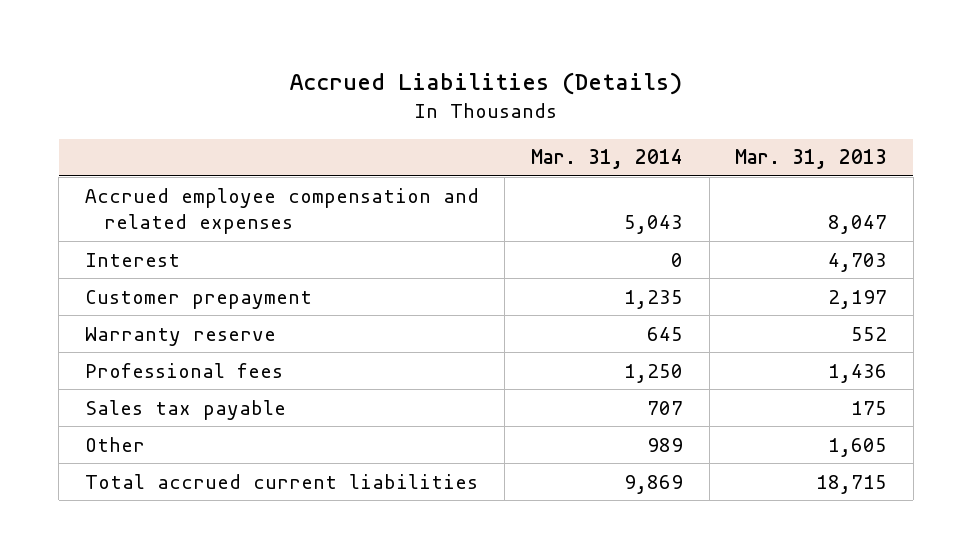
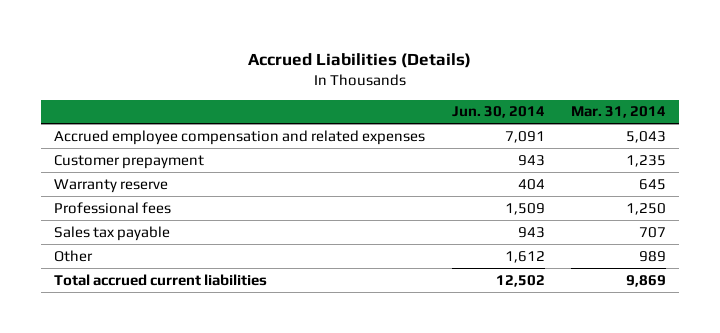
- | Mar. 31, 2014 | Mar. 31, 2013
+ | Jun. 30, 2014 | Mar. 31, 2014
- Interest | 0 | 4,703

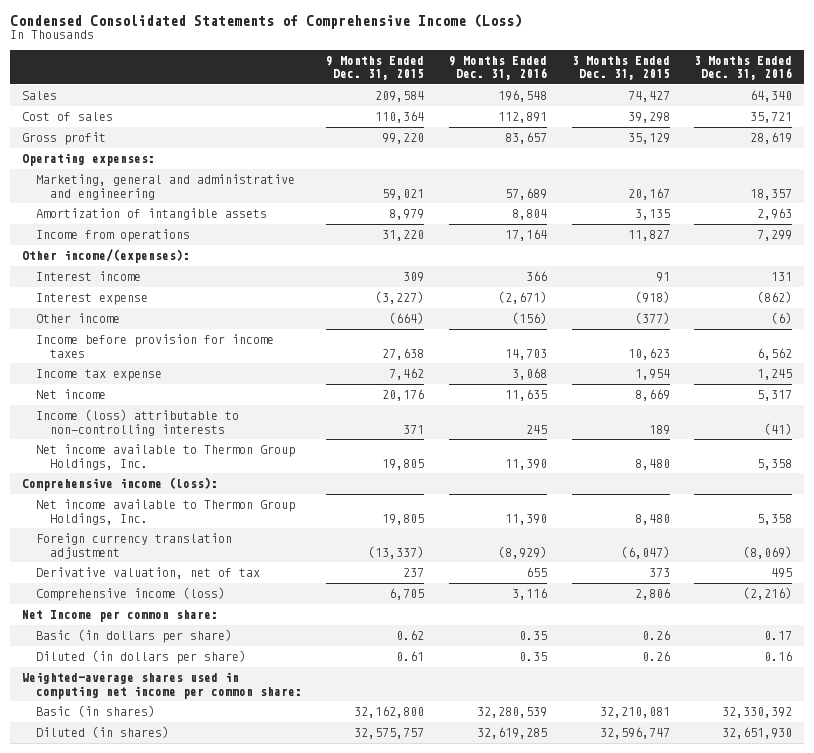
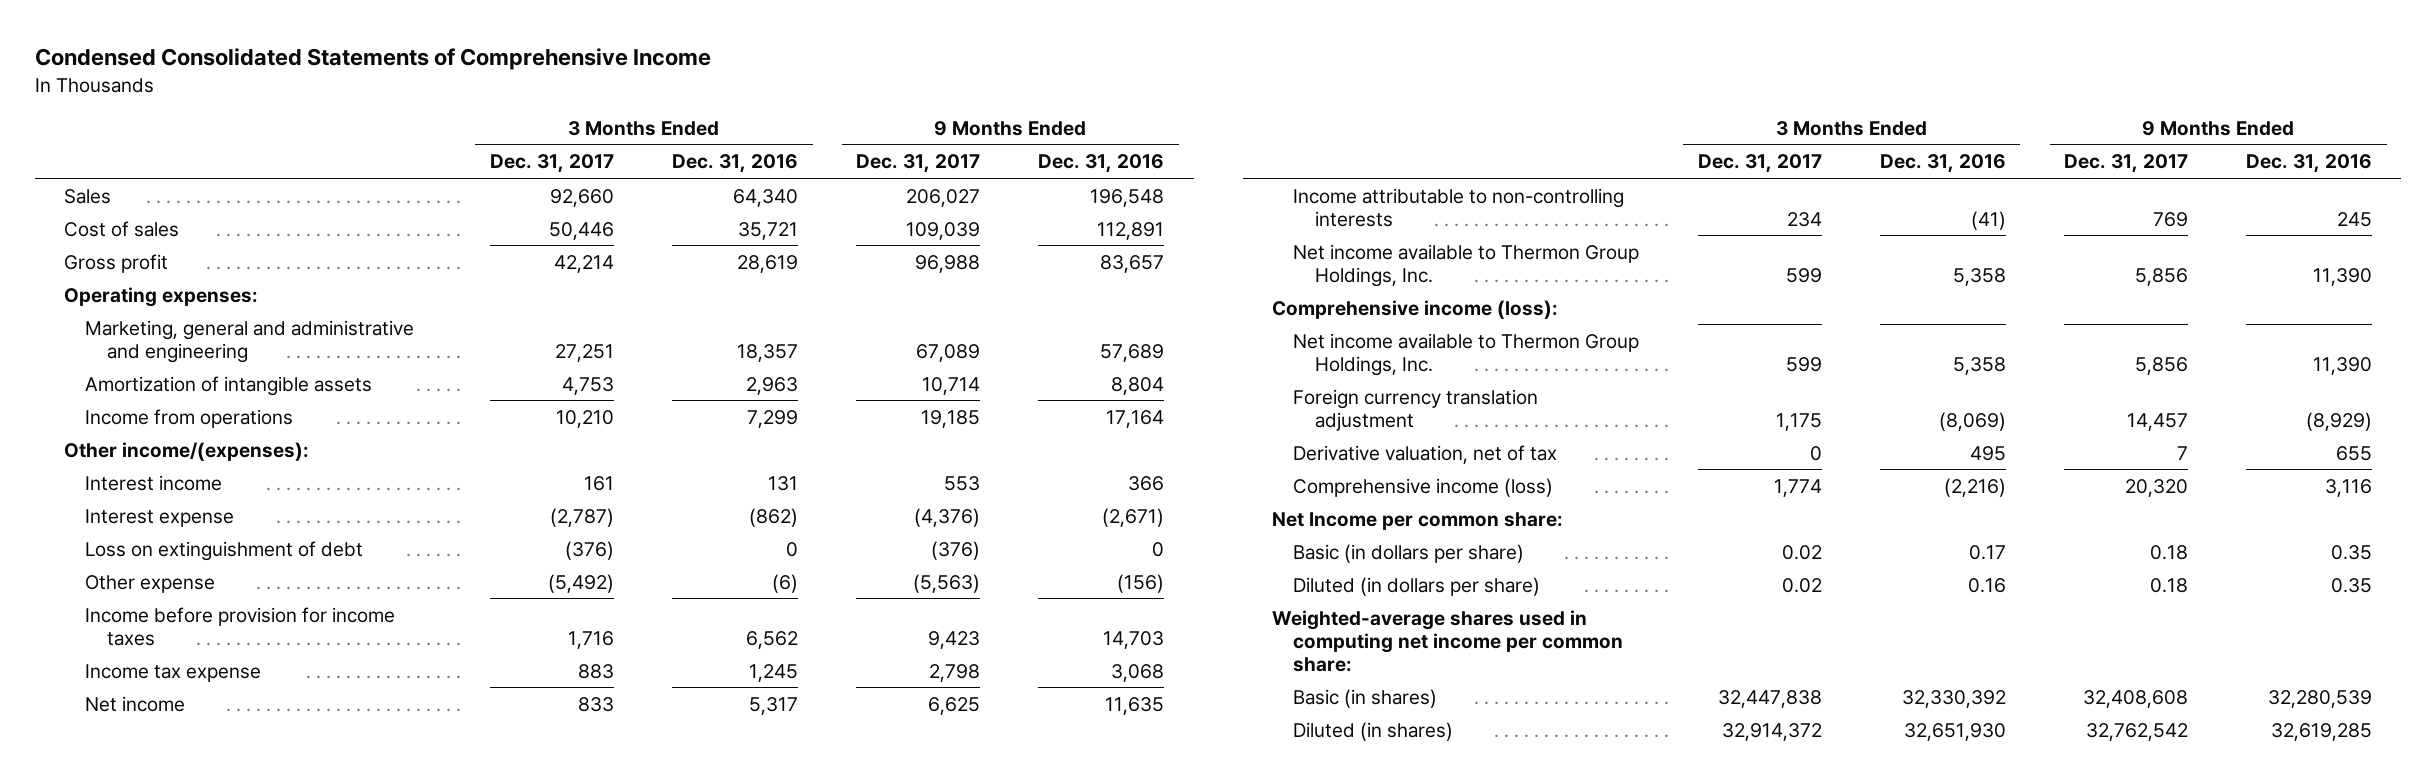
- Condensed Consolidated Statements of Comprehensive Income (Loss)
+ Condensed Consolidated Statements of Comprehensive Income
- | 9 Months Ended Dec. 31, 2015 | 9 Months Ended Dec. 31, 2016 | 3 Months Ended Dec. 31, 2015 | 3 Months Ended Dec. 31, 2016
+ | 3 Months Ended Dec. 31, 2017 | 3 Months Ended Dec. 31, 2016 | 9 Months Ended Dec. 31, 2017 | 9 Months Ended Dec. 31, 2016
- Other income | (664) | (156) | (377) | (6)
+ Loss on extinguishment of debt | (376) | 0 | (376) | 0
+ Other expense | (5,492) | (6) | (5,563) | (156)
- Income (loss) attributable to non-controlling interests | 371 | 245 | 189 | (41)
+ Income attributable to non-controlling interests | 234 | (41) | 769 | 245

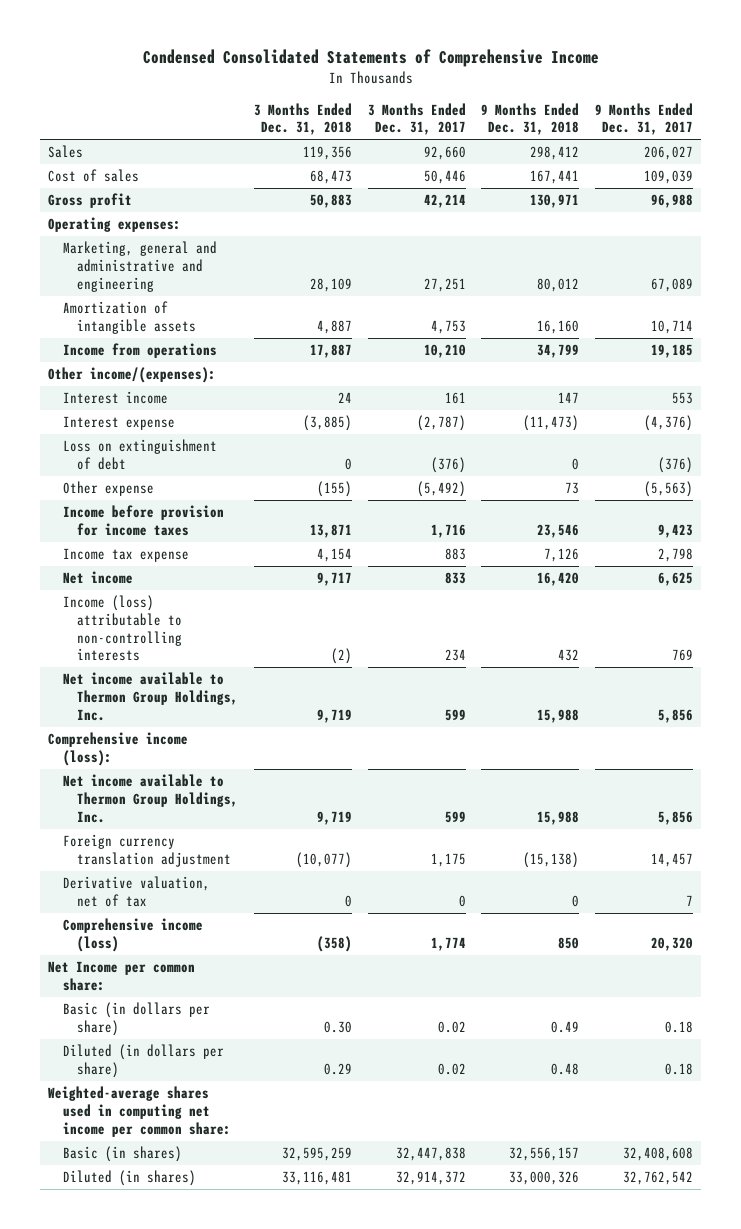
- | 3 Months Ended Dec. 31, 2017 | 3 Months Ended Dec. 31, 2016 | 9 Months Ended Dec. 31, 2017 | 9 Months Ended Dec. 31, 2016
+ | 3 Months Ended Dec. 31, 2018 | 3 Months Ended Dec. 31, 2017 | 9 Months Ended Dec. 31, 2018 | 9 Months Ended Dec. 31, 2017
- Income attributable to non-controlling interests | 234 | (41) | 769 | 245
+ Income (loss) attributable to non-controlling interests | (2) | 234 | 432 | 769

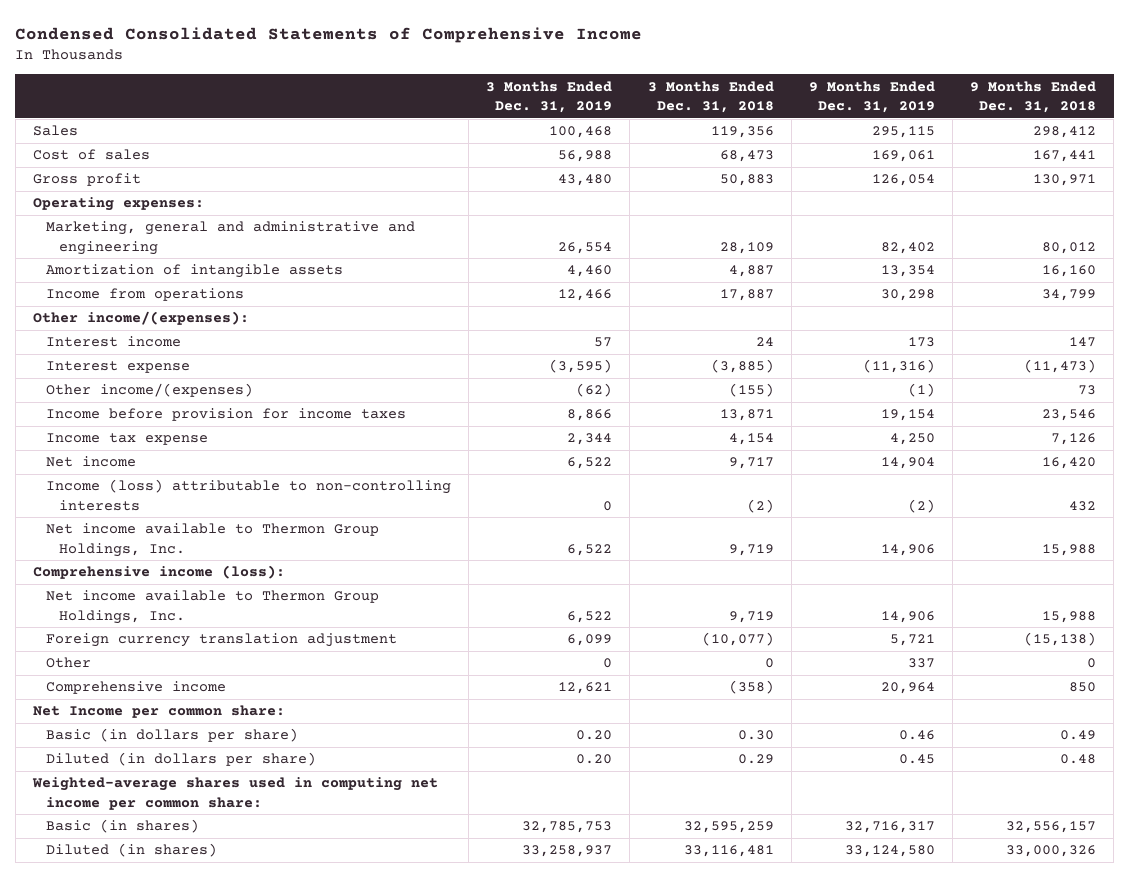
- | 3 Months Ended Dec. 31, 2018 | 3 Months Ended Dec. 31, 2017 | 9 Months Ended Dec. 31, 2018 | 9 Months Ended Dec. 31, 2017
+ | 3 Months Ended Dec. 31, 2019 | 3 Months Ended Dec. 31, 2018 | 9 Months Ended Dec. 31, 2019 | 9 Months Ended Dec. 31, 2018
- Loss on extinguishment of debt | 0 | (376) | 0 | (376)
- Other expense | (155) | (5,492) | 73 | (5,563)
+ Other income/(expenses) | (62) | (155) | (1) | 73
- Derivative valuation, net of tax | 0 | 0 | 0 | 7
- Comprehensive income (loss) | (358) | 1,774 | 850 | 20,320
+ Other | 0 | 0 | 337 | 0
+ Comprehensive income | 12,621 | (358) | 20,964 | 850

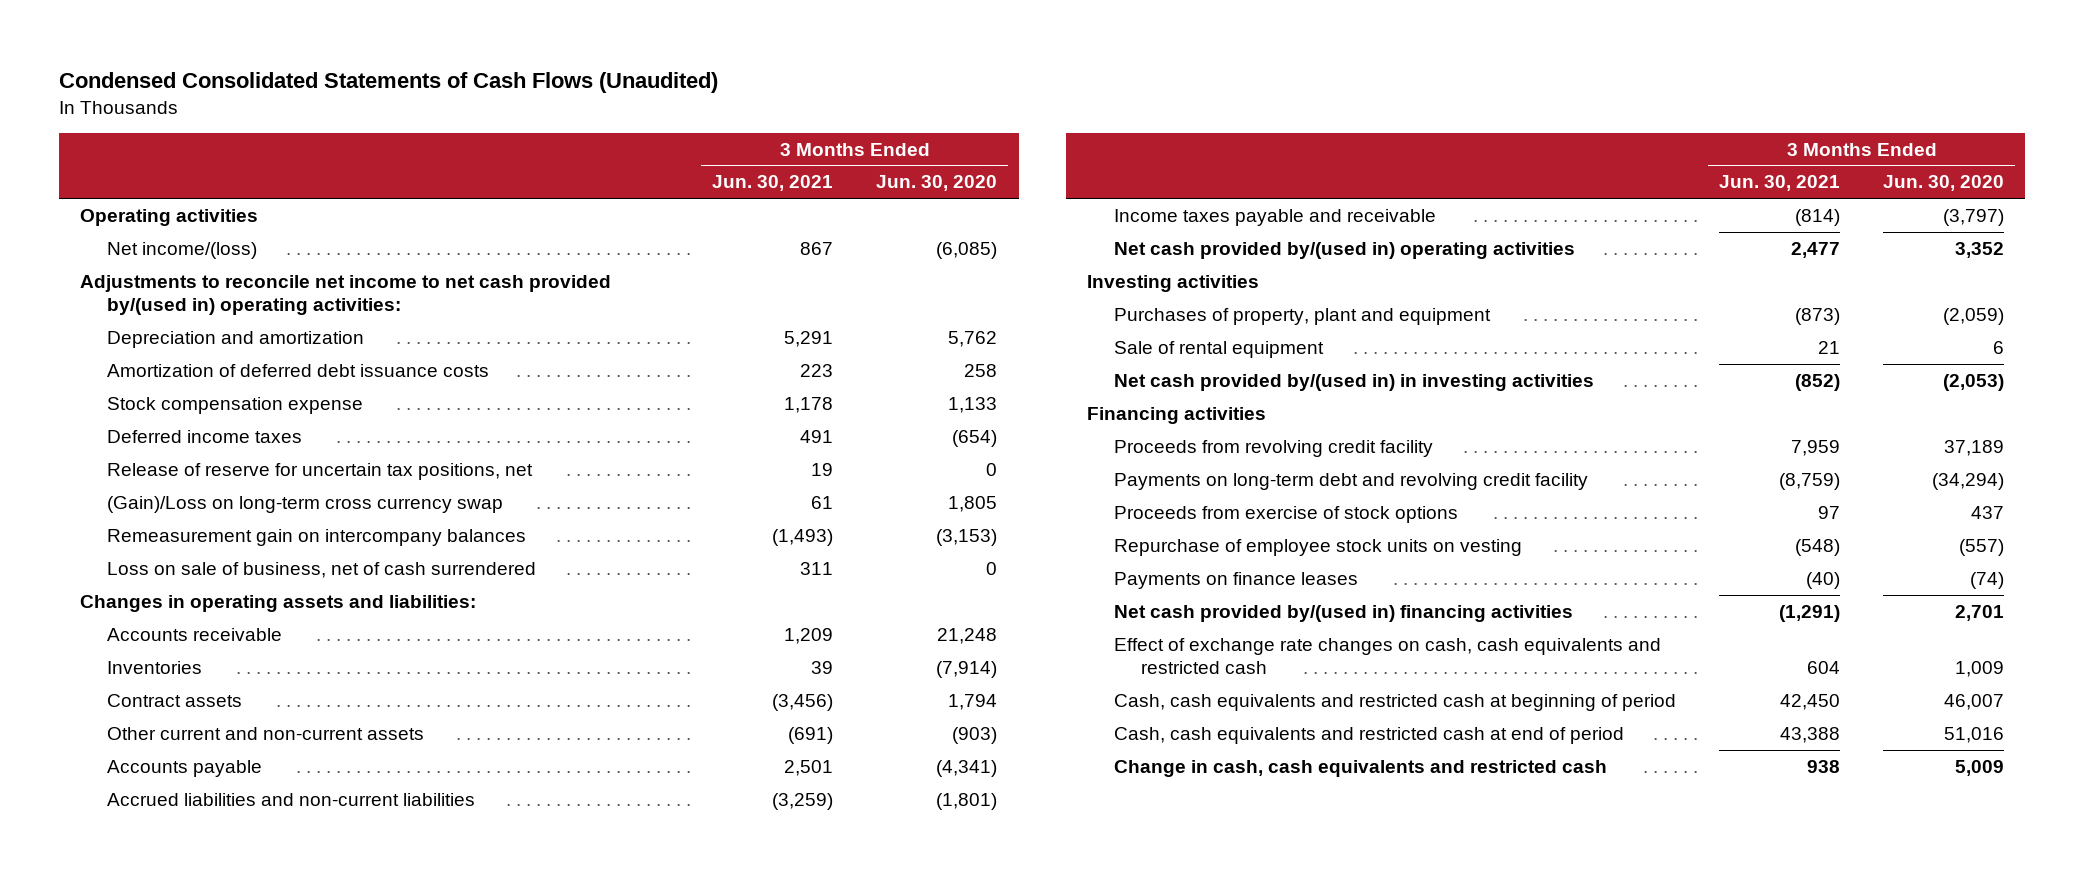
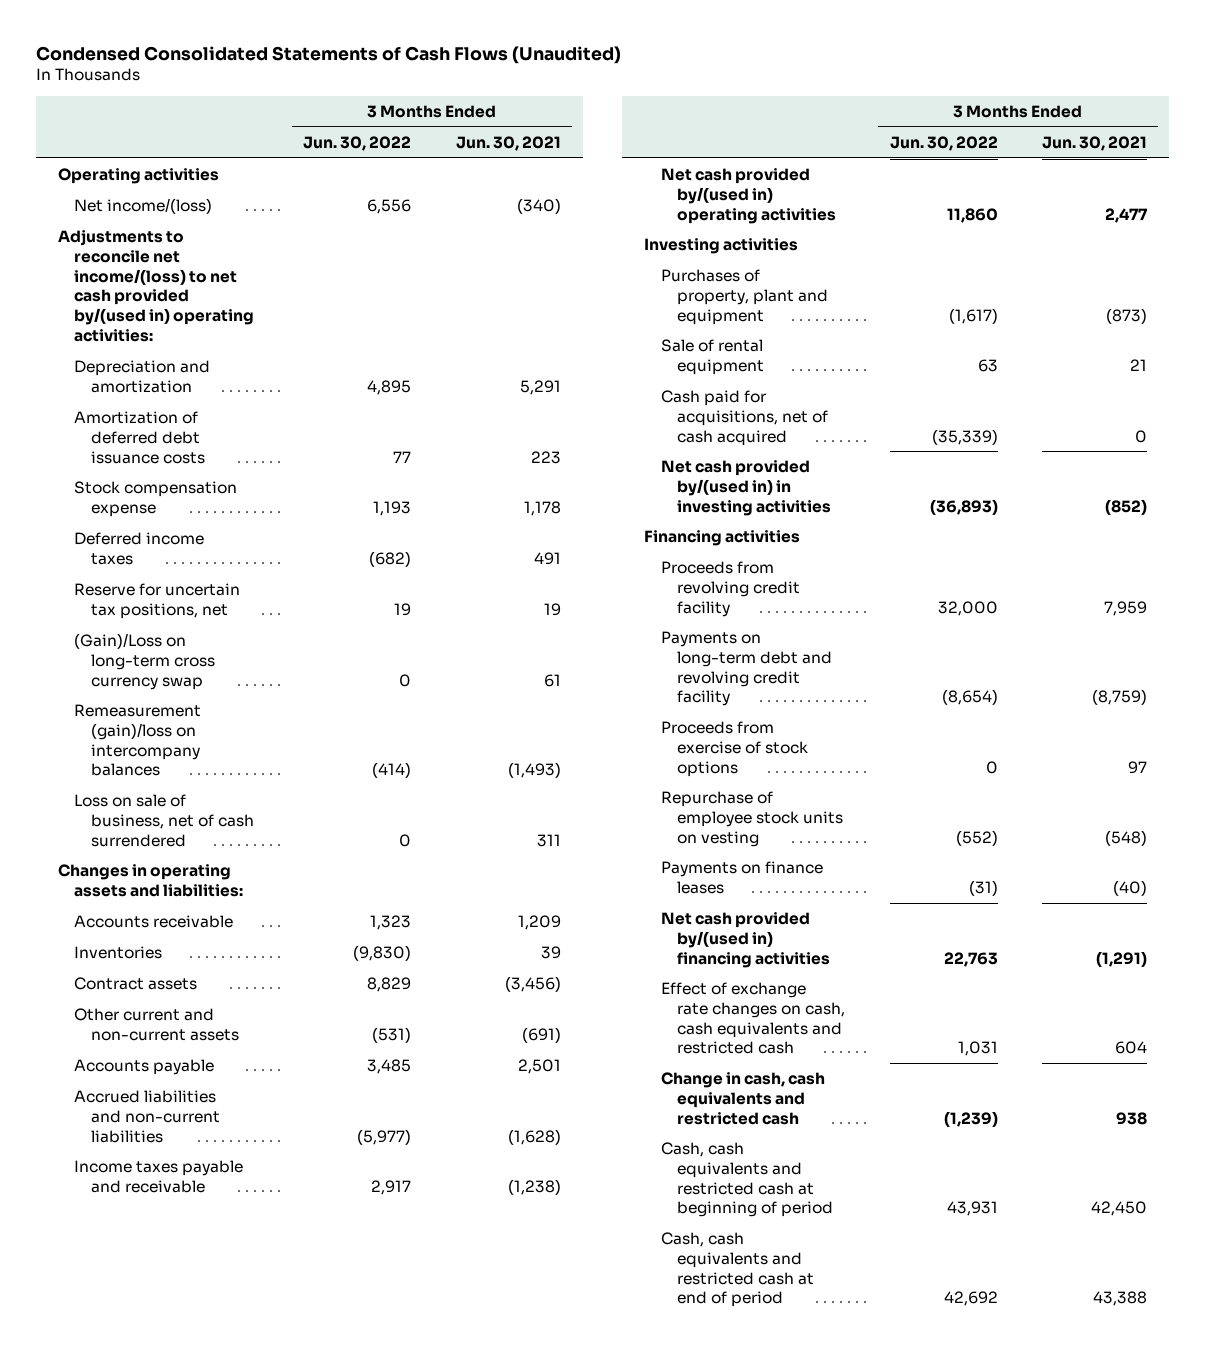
- | 3 Months Ended Jun. 30, 2021 | 3 Months Ended Jun. 30, 2020
+ | 3 Months Ended Jun. 30, 2022 | 3 Months Ended Jun. 30, 2021
- Net income/(loss) | 867 | (6,085)
- Adjustments to reconcile net income to net cash provided by/(used in) operating activities:
+ Net income/(loss) | 6,556 | (340)
+ Adjustments to reconcile net income/(loss) to net cash provided by/(used in) operating activities:
- Release of reserve for uncertain tax positions, net | 19 | 0
+ Reserve for uncertain tax positions, net | 19 | 19
- Remeasurement gain on intercompany balances | (1,493) | (3,153)
+ Remeasurement (gain)/loss on intercompany balances | (414) | (1,493)
- Accrued liabilities and non-current liabilities | (3,259) | (1,801)
- Income taxes payable and receivable | (814) | (3,797)
+ Accrued liabilities and non-current liabilities | (5,977) | (1,628)
+ Income taxes payable and receivable | 2,917 | (1,238)
+ Cash paid for acquisitions, net of cash acquired | (35,339) | 0
moved up: Change in cash, cash equivalents and restricted cash | (1,239) | 938

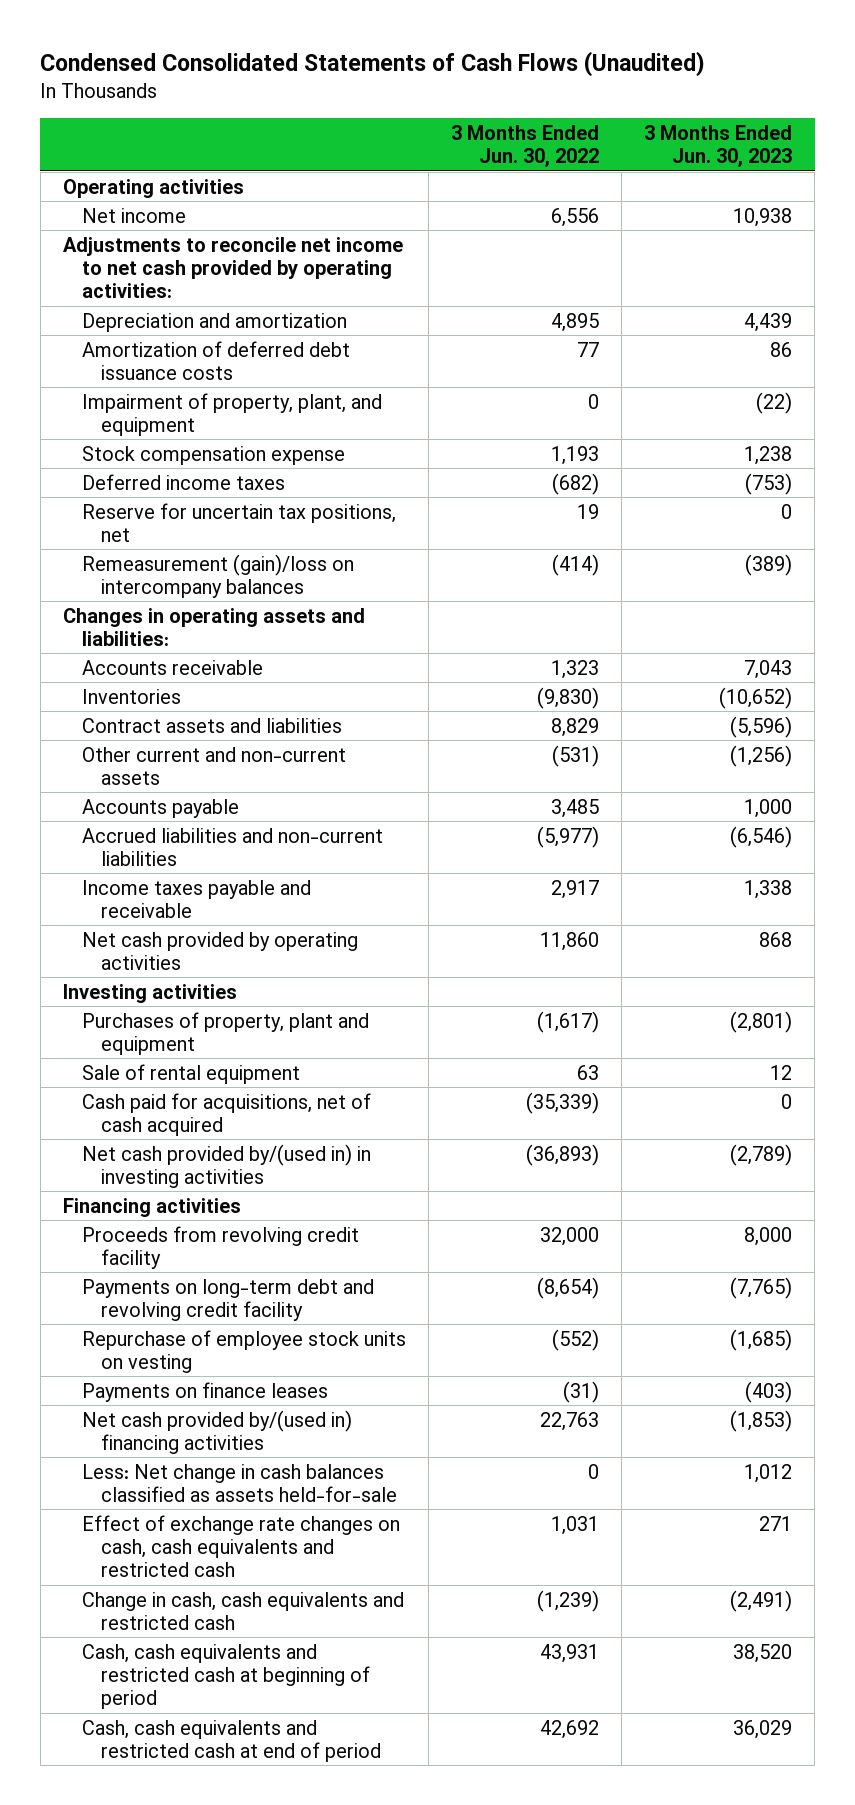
- | 3 Months Ended Jun. 30, 2022 | 3 Months Ended Jun. 30, 2021
+ | 3 Months Ended Jun. 30, 2022 | 3 Months Ended Jun. 30, 2023
- Net income/(loss) | 6,556 | (340)
- Adjustments to reconcile net income/(loss) to net cash provided by/(used in) operating activities:
+ Net income | 6,556 | 10,938
+ Adjustments to reconcile net income to net cash provided by operating activities:
+ Impairment of property, plant, and equipment | 0 | (22)
- (Gain)/Loss on long-term cross currency swap | 0 | 61
- Loss on sale of business, net of cash surrendered | 0 | 311
- Contract assets | 8,829 | (3,456)
+ Contract assets and liabilities | 8,829 | (5,596)
- Net cash provided by/(used in) operating activities | 11,860 | 2,477
+ Net cash provided by operating activities | 11,860 | 868
- Proceeds from exercise of stock options | 0 | 97
+ Less: Net change in cash balances classified as assets held-for-sale | 0 | 1,012

